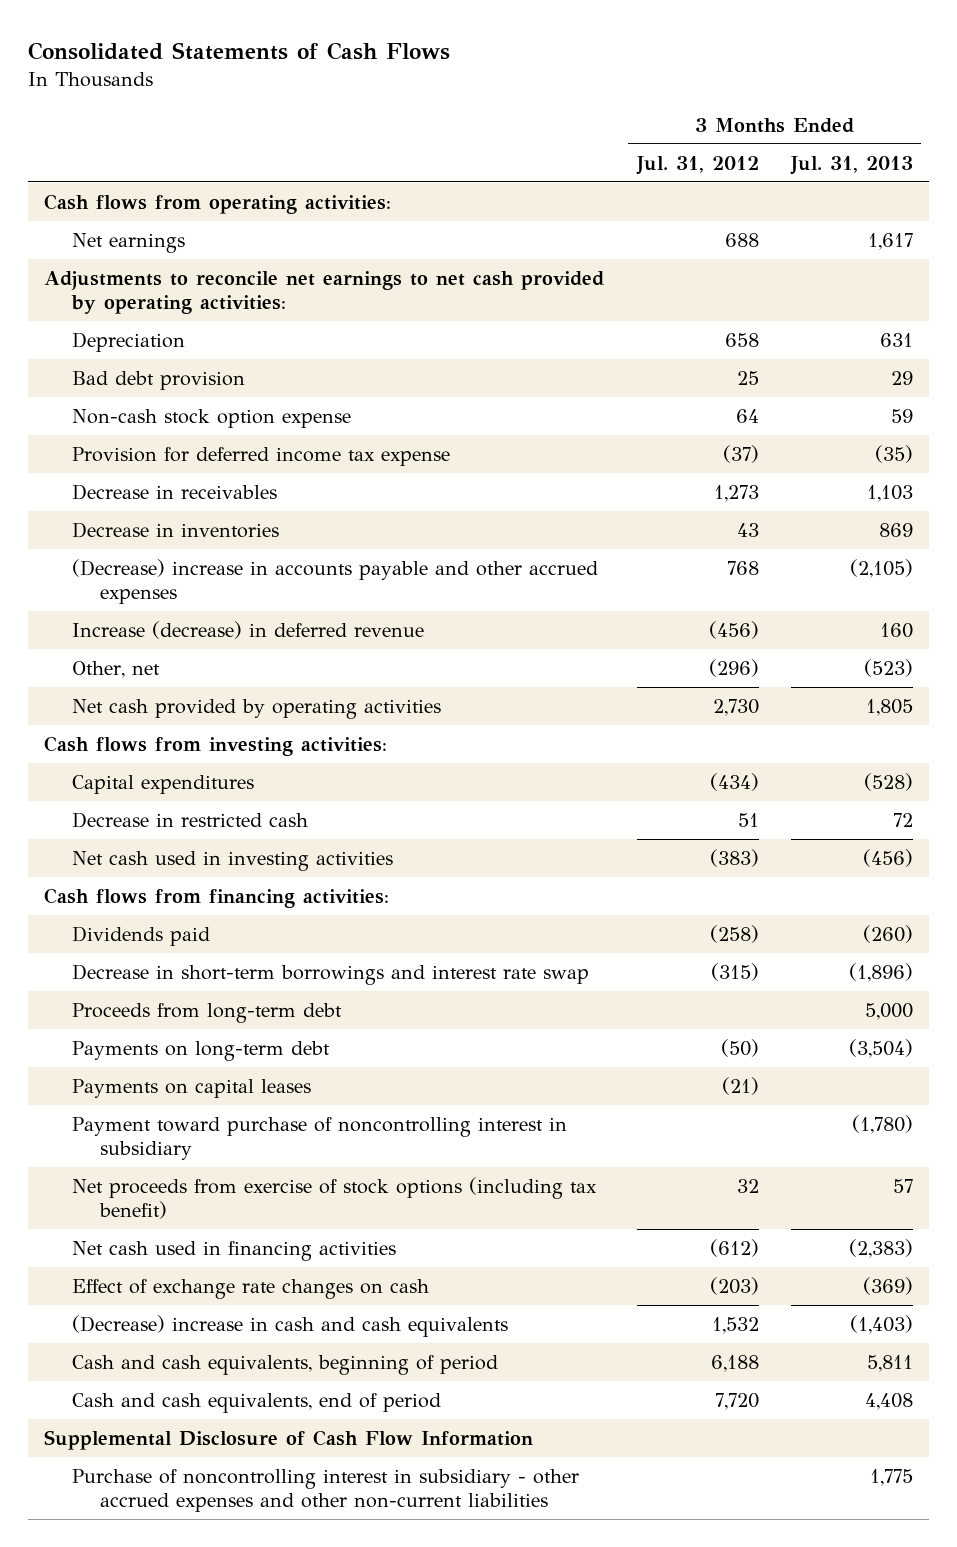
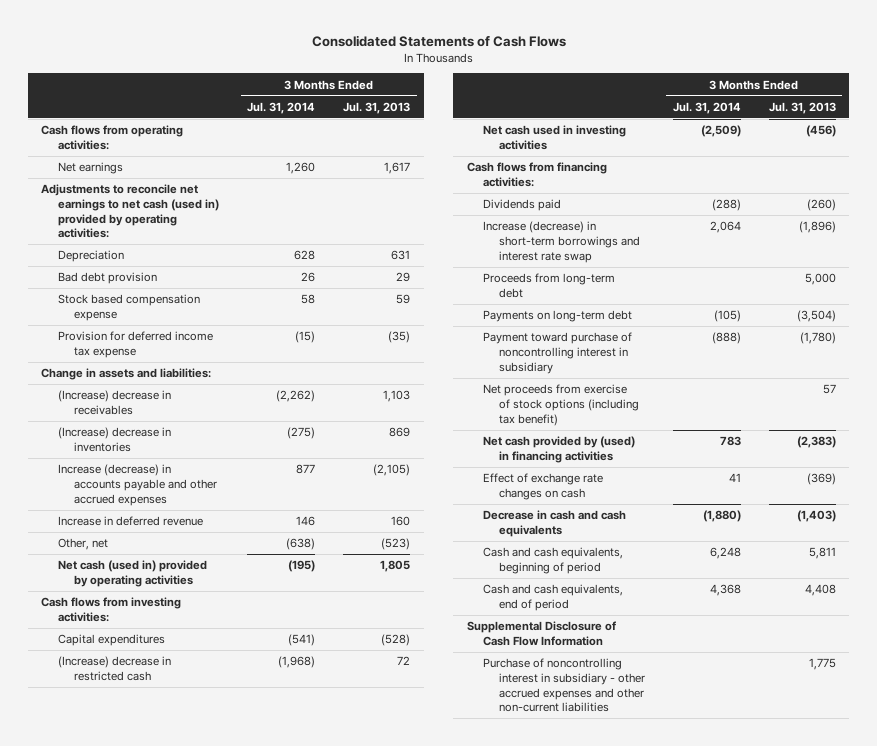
- | 3 Months Ended Jul. 31, 2012 | 3 Months Ended Jul. 31, 2013
+ | 3 Months Ended Jul. 31, 2014 | 3 Months Ended Jul. 31, 2013
- Adjustments to reconcile net earnings to net cash provided by operating activities:
+ Adjustments to reconcile net earnings to net cash (used in) provided by operating activities:
- Non-cash stock option expense | 64 | 59
+ Stock based compensation expense | 58 | 59
- Decrease in receivables | 1,273 | 1,103
- Decrease in inventories | 43 | 869
- (Decrease) increase in accounts payable and other accrued expenses | 768 | (2,105)
- Increase (decrease) in deferred revenue | (456) | 160
+ Change in assets and liabilities:
+ (Increase) decrease in receivables | (2,262) | 1,103
+ (Increase) decrease in inventories | (275) | 869
+ Increase (decrease) in accounts payable and other accrued expenses | 877 | (2,105)
+ Increase in deferred revenue | 146 | 160
- Net cash provided by operating activities | 2,730 | 1,805
+ Net cash (used in) provided by operating activities | (195) | 1,805
- Decrease in restricted cash | 51 | 72
+ (Increase) decrease in restricted cash | (1,968) | 72
- Decrease in short-term borrowings and interest rate swap | (315) | (1,896)
+ Increase (decrease) in short-term borrowings and interest rate swap | 2,064 | (1,896)
- Payments on capital leases | (21) |
- Net cash used in financing activities | (612) | (2,383)
+ Net cash provided by (used) in financing activities | 783 | (2,383)
- (Decrease) increase in cash and cash equivalents | 1,532 | (1,403)
+ Decrease in cash and cash equivalents | (1,880) | (1,403)

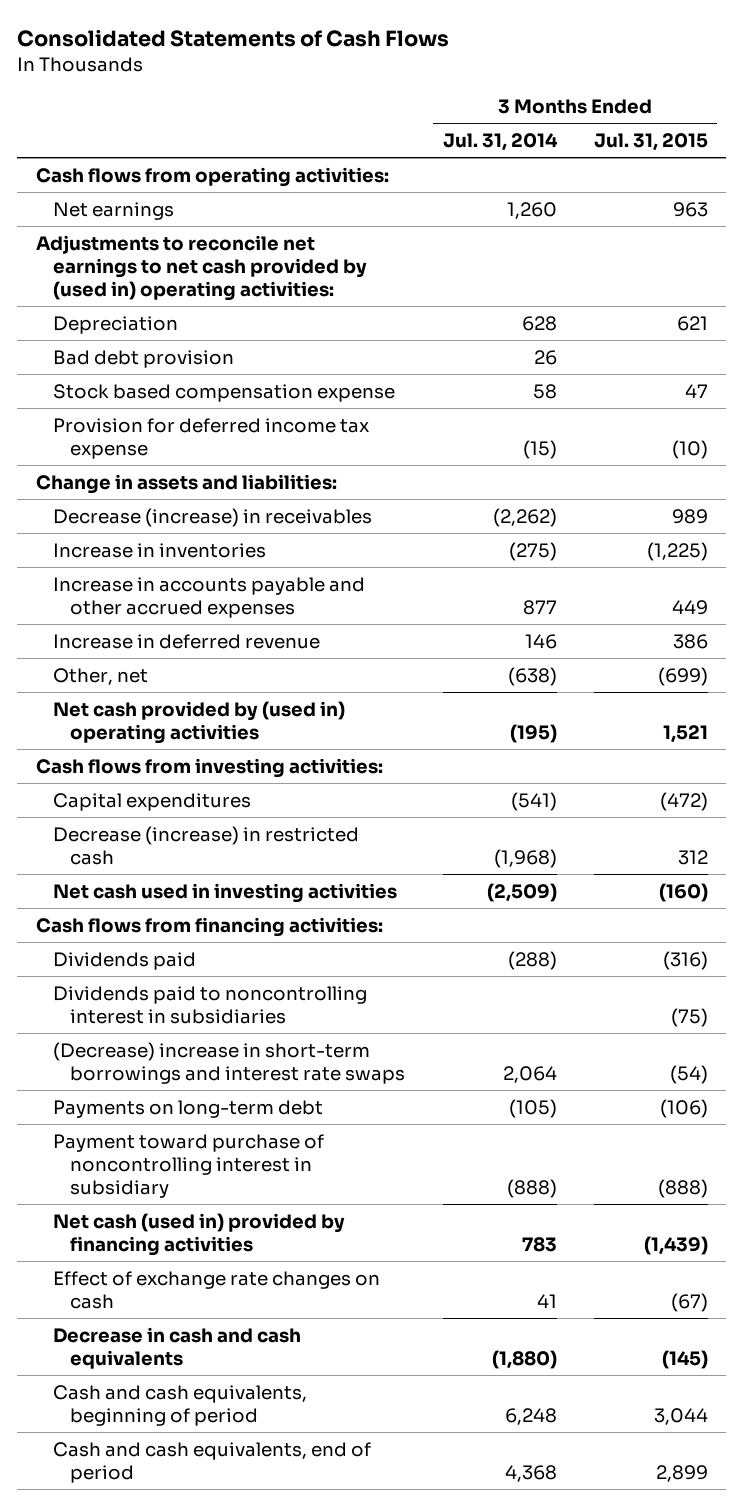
- | 3 Months Ended Jul. 31, 2014 | 3 Months Ended Jul. 31, 2013
+ | 3 Months Ended Jul. 31, 2014 | 3 Months Ended Jul. 31, 2015
- Adjustments to reconcile net earnings to net cash (used in) provided by operating activities:
+ Adjustments to reconcile net earnings to net cash provided by (used in) operating activities:
- (Increase) decrease in receivables | (2,262) | 1,103
- (Increase) decrease in inventories | (275) | 869
- Increase (decrease) in accounts payable and other accrued expenses | 877 | (2,105)
+ Decrease (increase) in receivables | (2,262) | 989
+ Increase in inventories | (275) | (1,225)
+ Increase in accounts payable and other accrued expenses | 877 | 449
- Net cash (used in) provided by operating activities | (195) | 1,805
+ Net cash provided by (used in) operating activities | (195) | 1,521
- (Increase) decrease in restricted cash | (1,968) | 72
+ Decrease (increase) in restricted cash | (1,968) | 312
- Increase (decrease) in short-term borrowings and interest rate swap | 2,064 | (1,896)
- Proceeds from long-term debt | | 5,000
+ Dividends paid to noncontrolling interest in subsidiaries | | (75)
+ (Decrease) increase in short-term borrowings and interest rate swaps | 2,064 | (54)
- Net proceeds from exercise of stock options (including tax benefit) | | 57
- Net cash provided by (used) in financing activities | 783 | (2,383)
+ Net cash (used in) provided by financing activities | 783 | (1,439)
- Supplemental Disclosure of Cash Flow Information
- Purchase of noncontrolling interest in subsidiary - other accrued expenses and other non-current liabilities | | 1,775

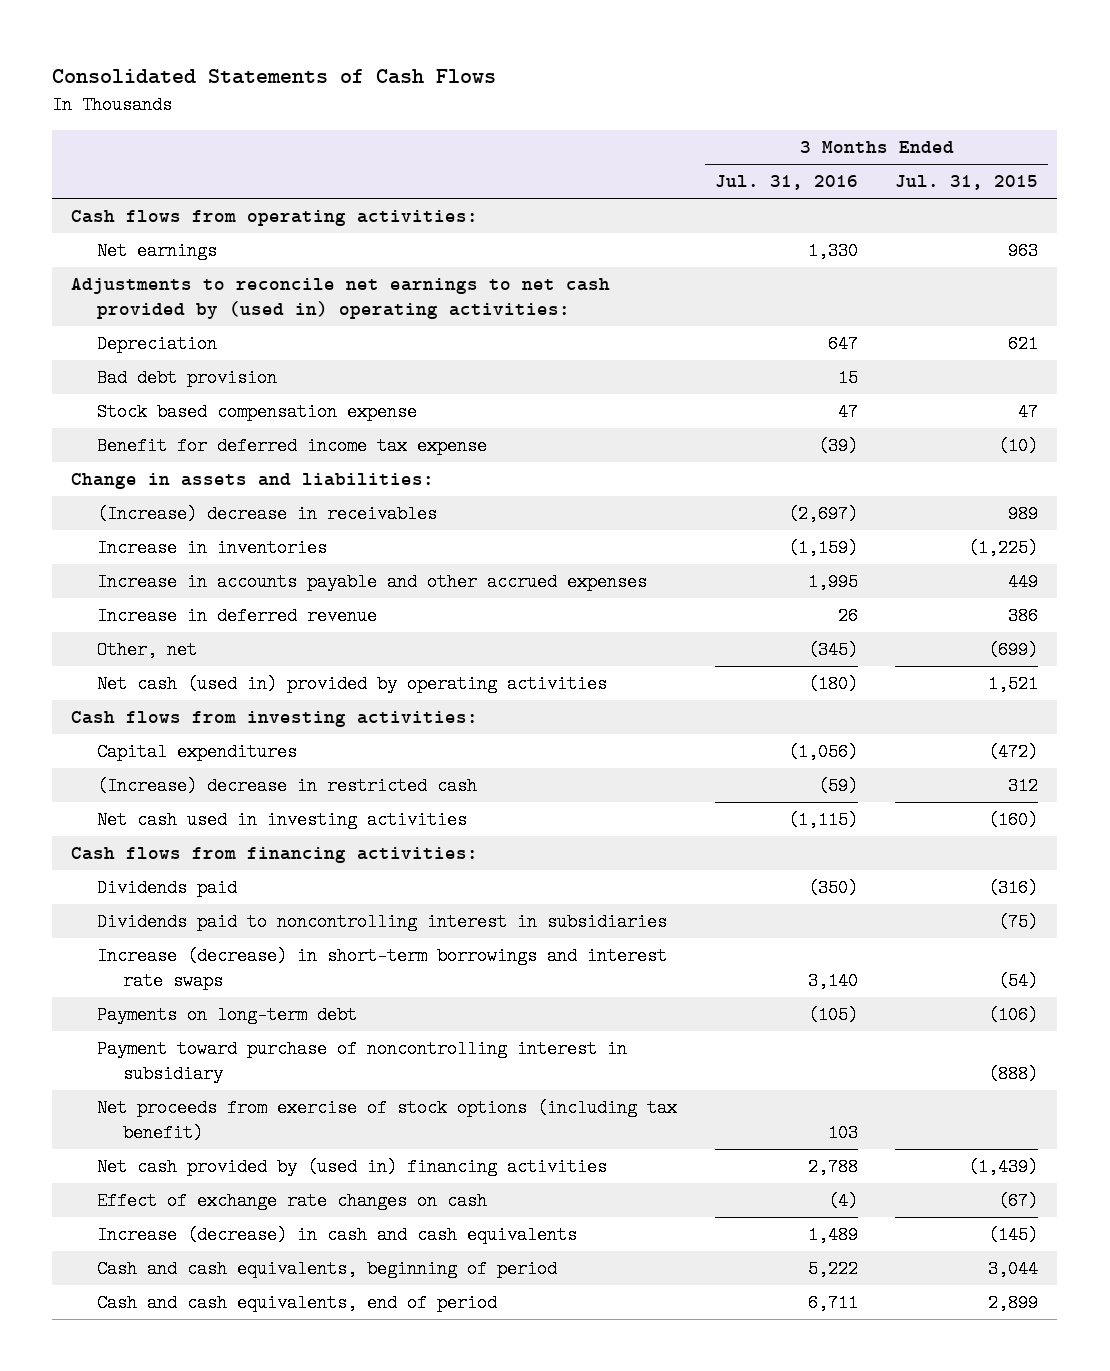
- | 3 Months Ended Jul. 31, 2014 | 3 Months Ended Jul. 31, 2015
+ | 3 Months Ended Jul. 31, 2016 | 3 Months Ended Jul. 31, 2015
- Provision for deferred income tax expense | (15) | (10)
+ Benefit for deferred income tax expense | (39) | (10)
- Decrease (increase) in receivables | (2,262) | 989
+ (Increase) decrease in receivables | (2,697) | 989
- Net cash provided by (used in) operating activities | (195) | 1,521
+ Net cash (used in) provided by operating activities | (180) | 1,521
- Decrease (increase) in restricted cash | (1,968) | 312
+ (Increase) decrease in restricted cash | (59) | 312
- (Decrease) increase in short-term borrowings and interest rate swaps | 2,064 | (54)
+ Increase (decrease) in short-term borrowings and interest rate swaps | 3,140 | (54)
- Net cash (used in) provided by financing activities | 783 | (1,439)
+ Net proceeds from exercise of stock options (including tax benefit) | 103 |
+ Net cash provided by (used in) financing activities | 2,788 | (1,439)
- Decrease in cash and cash equivalents | (1,880) | (145)
+ Increase (decrease) in cash and cash equivalents | 1,489 | (145)

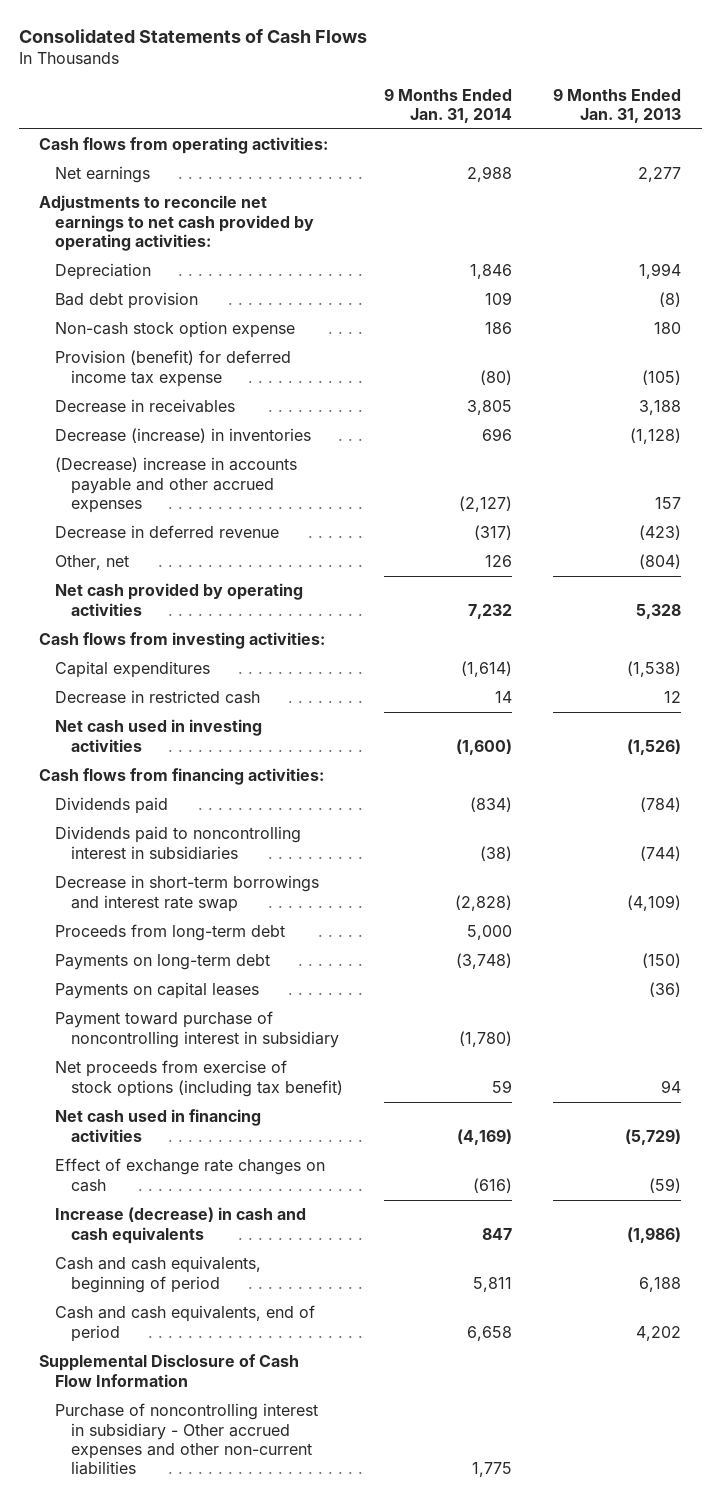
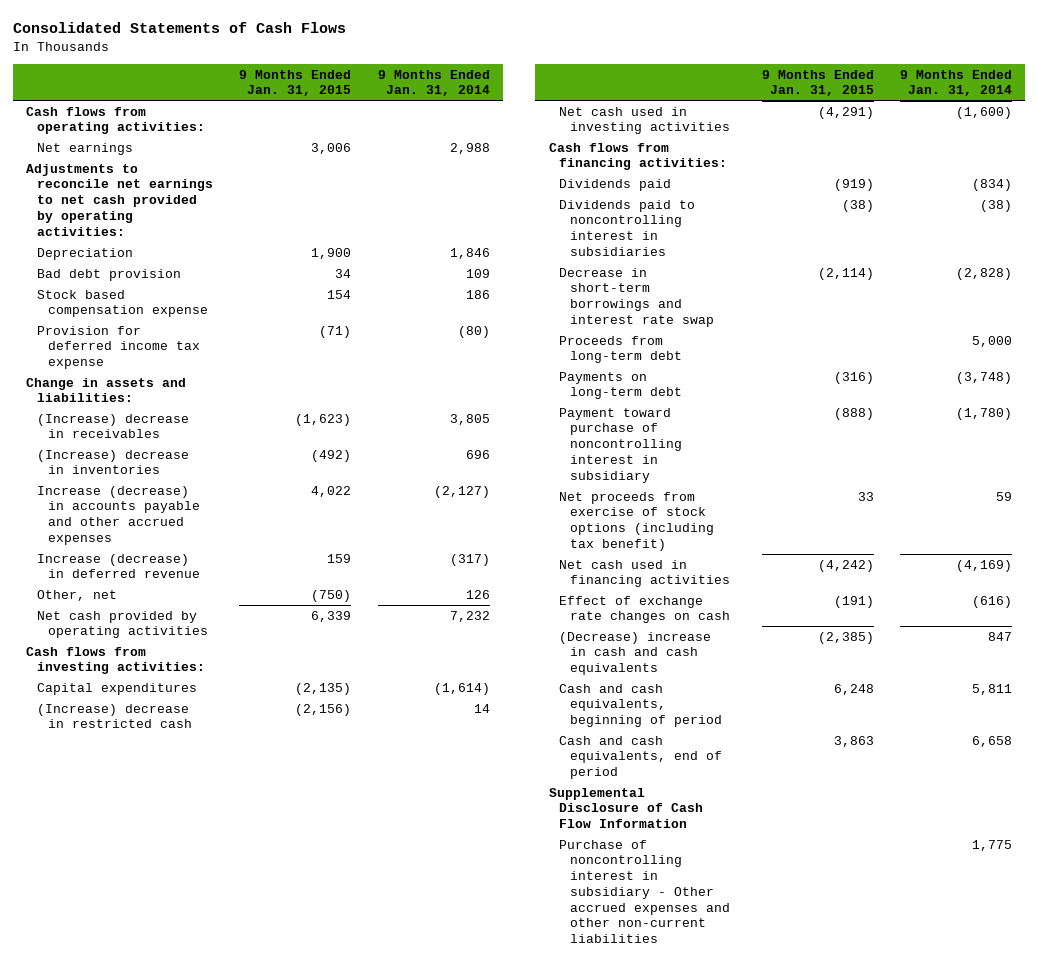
- | 9 Months Ended Jan. 31, 2014 | 9 Months Ended Jan. 31, 2013
+ | 9 Months Ended Jan. 31, 2015 | 9 Months Ended Jan. 31, 2014
- Non-cash stock option expense | 186 | 180
- Provision (benefit) for deferred income tax expense | (80) | (105)
- Decrease in receivables | 3,805 | 3,188
- Decrease (increase) in inventories | 696 | (1,128)
- (Decrease) increase in accounts payable and other accrued expenses | (2,127) | 157
- Decrease in deferred revenue | (317) | (423)
+ Stock based compensation expense | 154 | 186
+ Provision for deferred income tax expense | (71) | (80)
+ Change in assets and liabilities:
+ (Increase) decrease in receivables | (1,623) | 3,805
+ (Increase) decrease in inventories | (492) | 696
+ Increase (decrease) in accounts payable and other accrued expenses | 4,022 | (2,127)
+ Increase (decrease) in deferred revenue | 159 | (317)
- Decrease in restricted cash | 14 | 12
+ (Increase) decrease in restricted cash | (2,156) | 14
- Payments on capital leases | | (36)
- Increase (decrease) in cash and cash equivalents | 847 | (1,986)
+ (Decrease) increase in cash and cash equivalents | (2,385) | 847

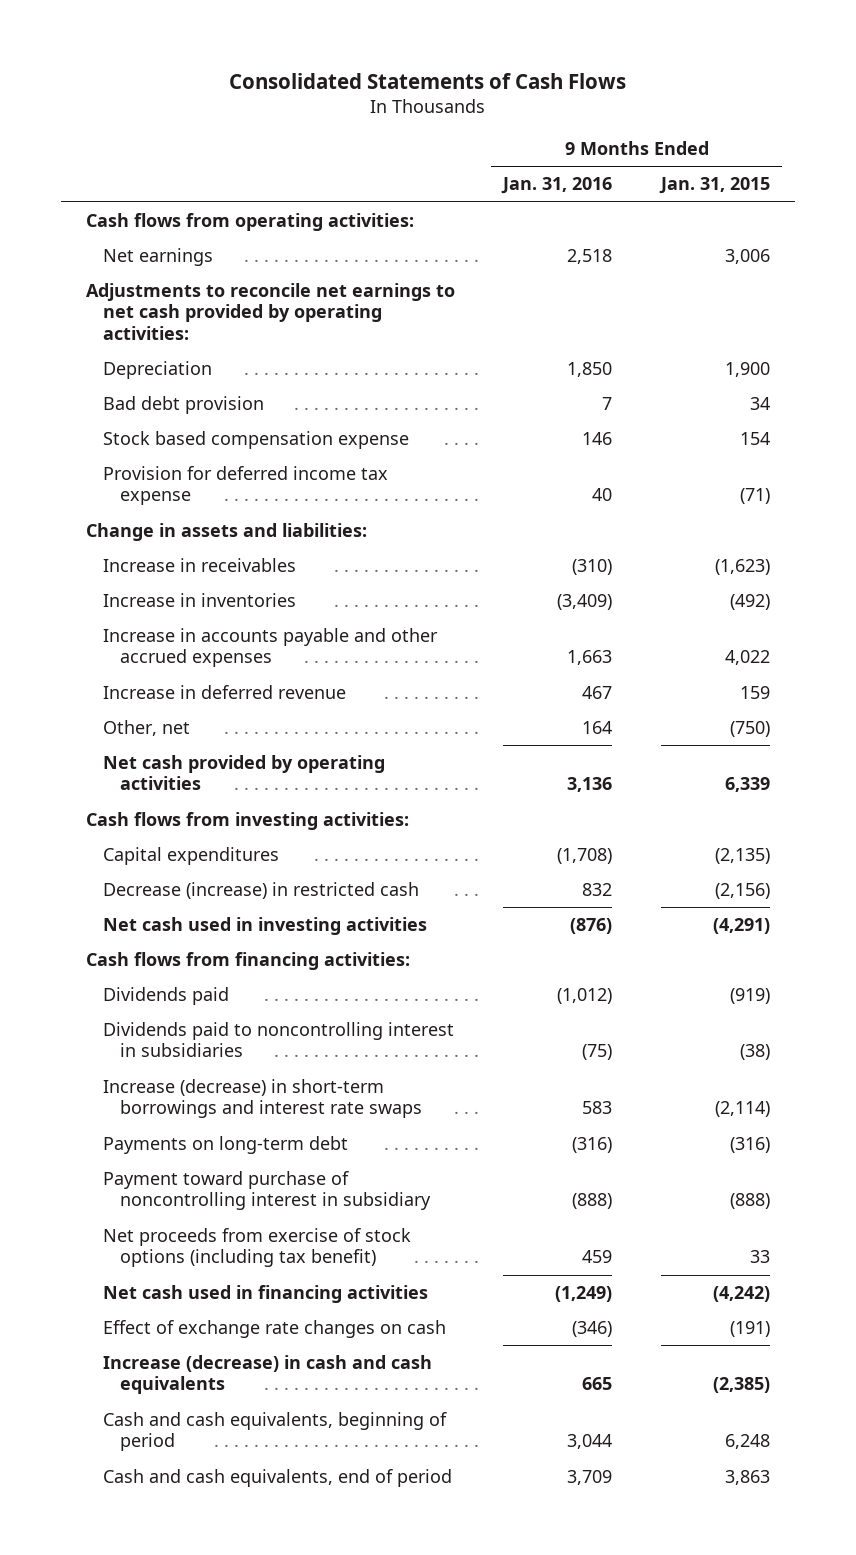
- | 9 Months Ended Jan. 31, 2015 | 9 Months Ended Jan. 31, 2014
+ | 9 Months Ended Jan. 31, 2016 | 9 Months Ended Jan. 31, 2015
- (Increase) decrease in receivables | (1,623) | 3,805
- (Increase) decrease in inventories | (492) | 696
- Increase (decrease) in accounts payable and other accrued expenses | 4,022 | (2,127)
- Increase (decrease) in deferred revenue | 159 | (317)
+ Increase in receivables | (310) | (1,623)
+ Increase in inventories | (3,409) | (492)
+ Increase in accounts payable and other accrued expenses | 1,663 | 4,022
+ Increase in deferred revenue | 467 | 159
- (Increase) decrease in restricted cash | (2,156) | 14
+ Decrease (increase) in restricted cash | 832 | (2,156)
- Decrease in short-term borrowings and interest rate swap | (2,114) | (2,828)
- Proceeds from long-term debt | | 5,000
+ Increase (decrease) in short-term borrowings and interest rate swaps | 583 | (2,114)
- (Decrease) increase in cash and cash equivalents | (2,385) | 847
+ Increase (decrease) in cash and cash equivalents | 665 | (2,385)
- Supplemental Disclosure of Cash Flow Information
- Purchase of noncontrolling interest in subsidiary - Other accrued expenses and other non-current liabilities | | 1,775

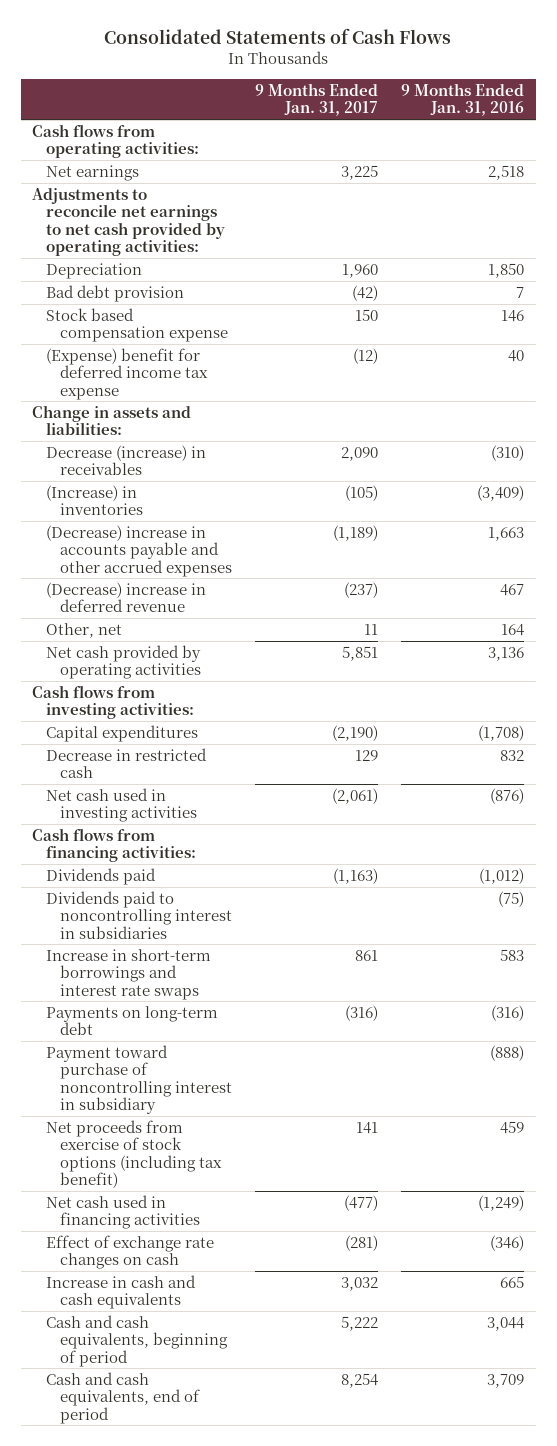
- | 9 Months Ended Jan. 31, 2016 | 9 Months Ended Jan. 31, 2015
+ | 9 Months Ended Jan. 31, 2017 | 9 Months Ended Jan. 31, 2016
- Provision for deferred income tax expense | 40 | (71)
+ (Expense) benefit for deferred income tax expense | (12) | 40
- Increase in receivables | (310) | (1,623)
- Increase in inventories | (3,409) | (492)
- Increase in accounts payable and other accrued expenses | 1,663 | 4,022
- Increase in deferred revenue | 467 | 159
+ Decrease (increase) in receivables | 2,090 | (310)
+ (Increase) in inventories | (105) | (3,409)
+ (Decrease) increase in accounts payable and other accrued expenses | (1,189) | 1,663
+ (Decrease) increase in deferred revenue | (237) | 467
- Decrease (increase) in restricted cash | 832 | (2,156)
+ Decrease in restricted cash | 129 | 832
- Increase (decrease) in short-term borrowings and interest rate swaps | 583 | (2,114)
+ Increase in short-term borrowings and interest rate swaps | 861 | 583
- Increase (decrease) in cash and cash equivalents | 665 | (2,385)
+ Increase in cash and cash equivalents | 3,032 | 665

